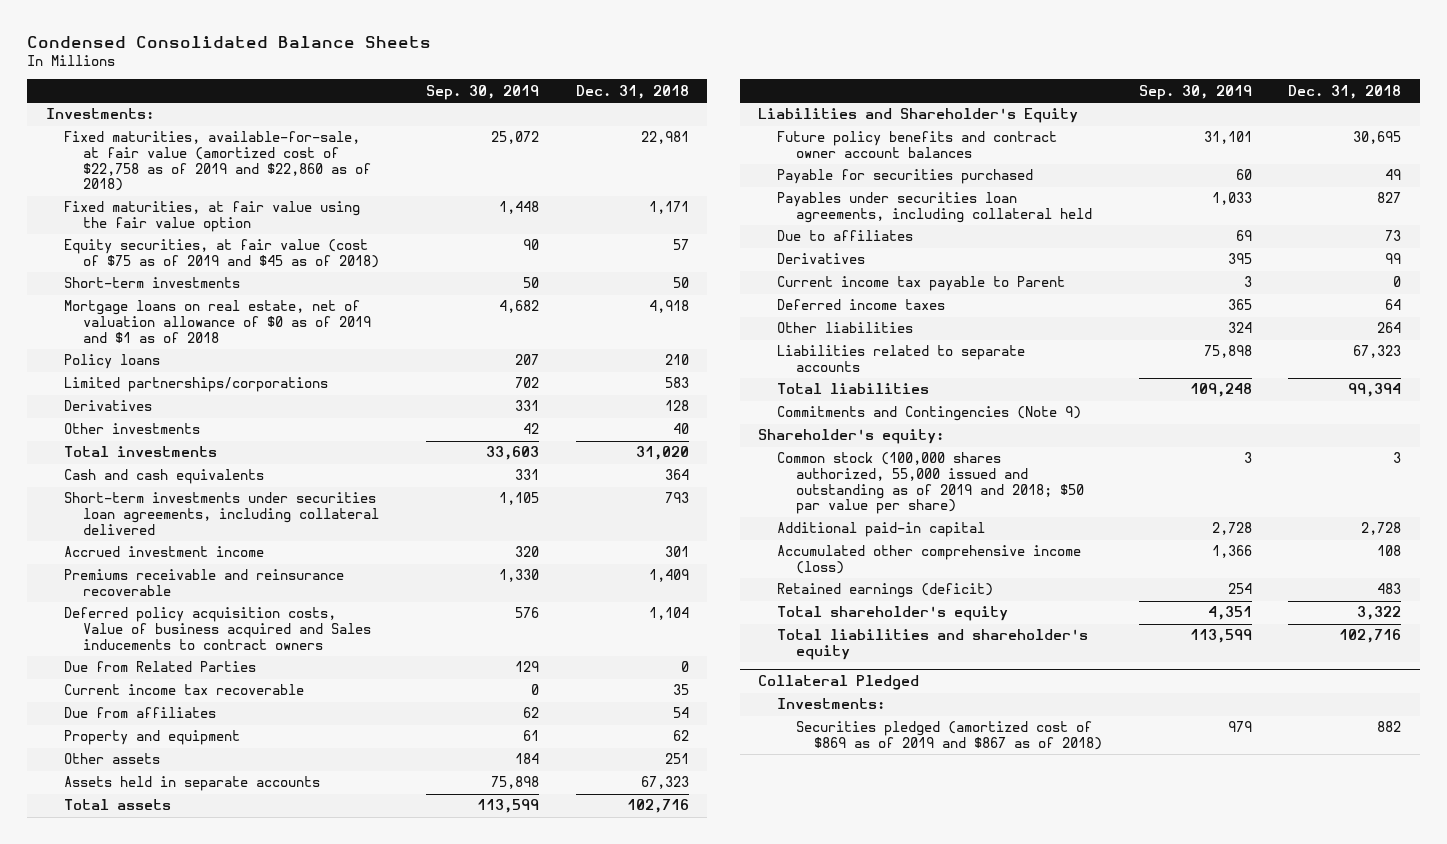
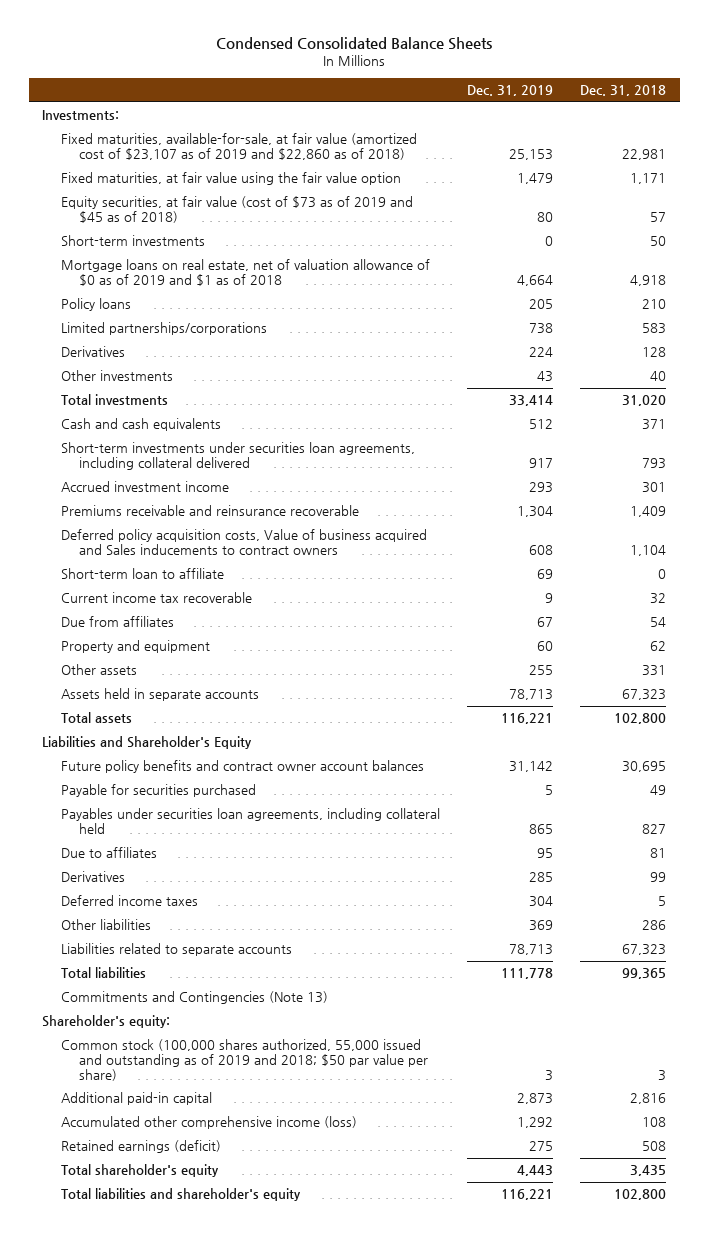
- | Sep. 30, 2019 | Dec. 31, 2018
+ | Dec. 31, 2019 | Dec. 31, 2018
- Fixed maturities, available-for-sale, at fair value (amortized cost of $22,758 as of 2019 and $22,860 as of 2018) | 25,072 | 22,981
+ Fixed maturities, available-for-sale, at fair value (amortized cost of $23,107 as of 2019 and $22,860 as of 2018) | 25,153 | 22,981
- Equity securities, at fair value (cost of $75 as of 2019 and $45 as of 2018) | 90 | 57
+ Equity securities, at fair value (cost of $73 as of 2019 and $45 as of 2018) | 80 | 57
- Cash and cash equivalents | 331 | 364
+ Cash and cash equivalents | 512 | 371
- Due from Related Parties | 129 | 0
- Current income tax recoverable | 0 | 35
+ Short-term loan to affiliate | 69 | 0
+ Current income tax recoverable | 9 | 32
- Other assets | 184 | 251
+ Other assets | 255 | 331
- Total assets | 113,599 | 102,716
+ Total assets | 116,221 | 102,800
- Due to affiliates | 69 | 73
+ Due to affiliates | 95 | 81
- Current income tax payable to Parent | 3 | 0
- Deferred income taxes | 365 | 64
- Other liabilities | 324 | 264
+ Deferred income taxes | 304 | 5
+ Other liabilities | 369 | 286
- Total liabilities | 109,248 | 99,394
- Commitments and Contingencies (Note 9)
+ Total liabilities | 111,778 | 99,365
+ Commitments and Contingencies (Note 13)
- Additional paid-in capital | 2,728 | 2,728
+ Additional paid-in capital | 2,873 | 2,816
- Retained earnings (deficit) | 254 | 483
- Total shareholder's equity | 4,351 | 3,322
- Total liabilities and shareholder's equity | 113,599 | 102,716
- Collateral Pledged
- Investments:
- Securities pledged (amortized cost of $869 as of 2019 and $867 as of 2018) | 979 | 882
+ Retained earnings (deficit) | 275 | 508
+ Total shareholder's equity | 4,443 | 3,435
+ Total liabilities and shareholder's equity | 116,221 | 102,800

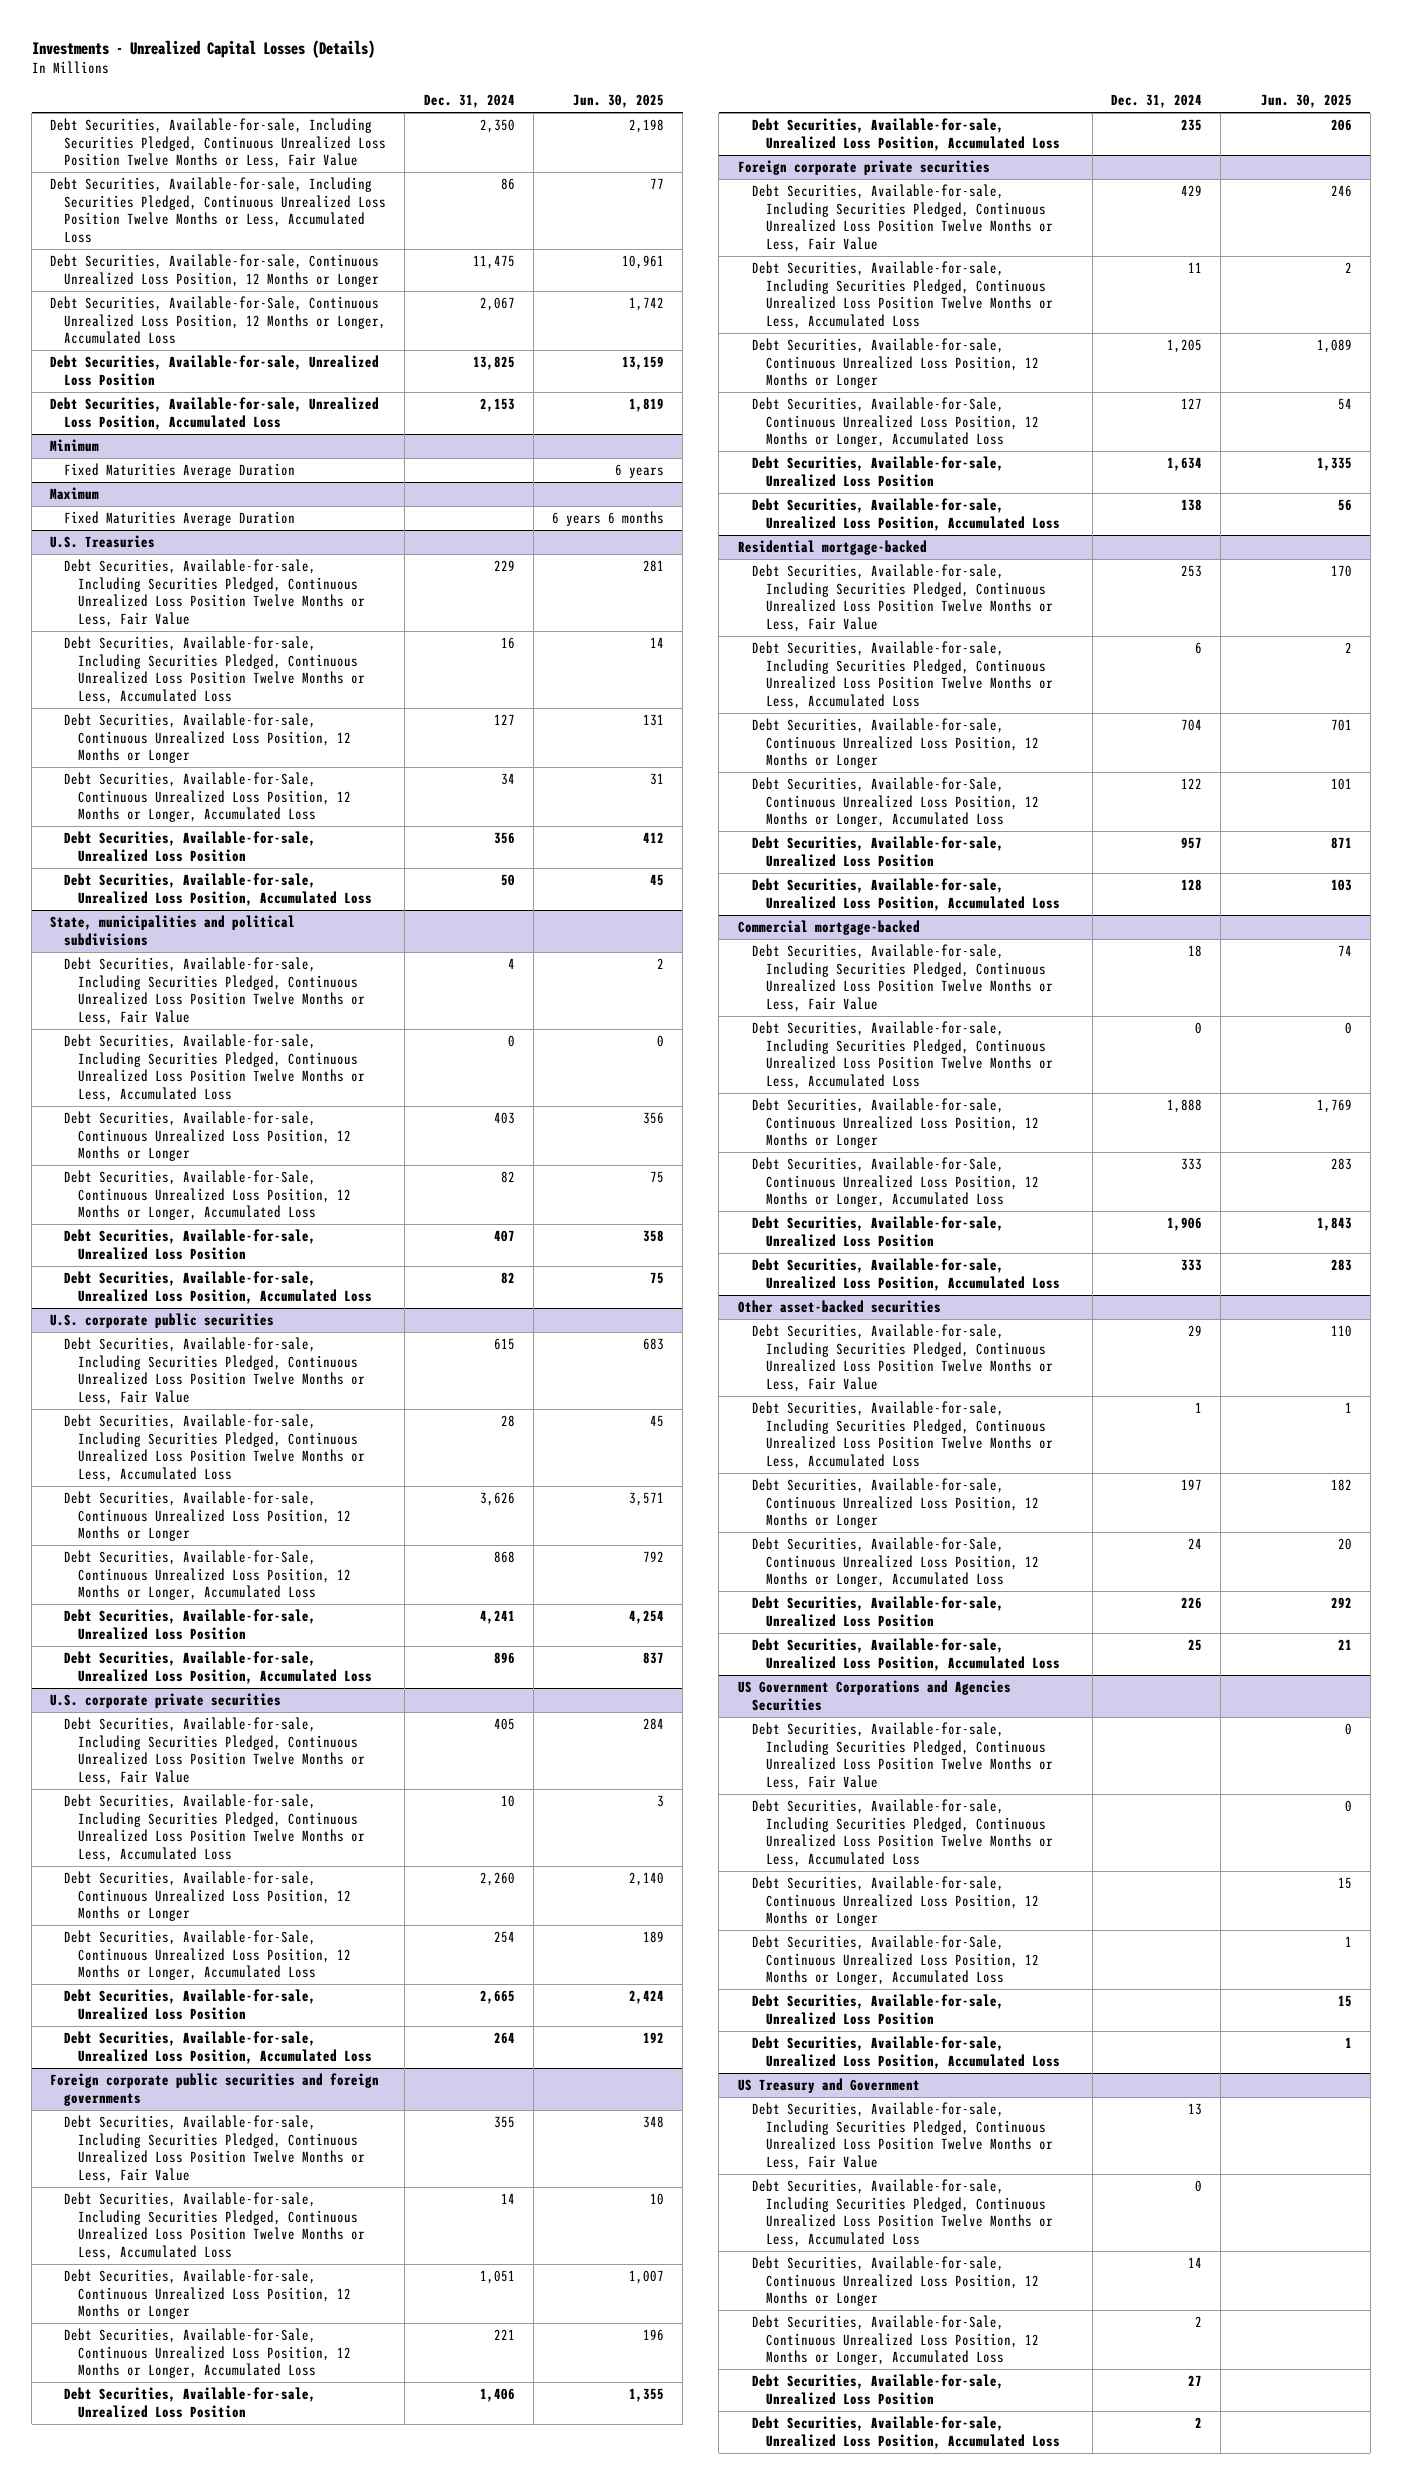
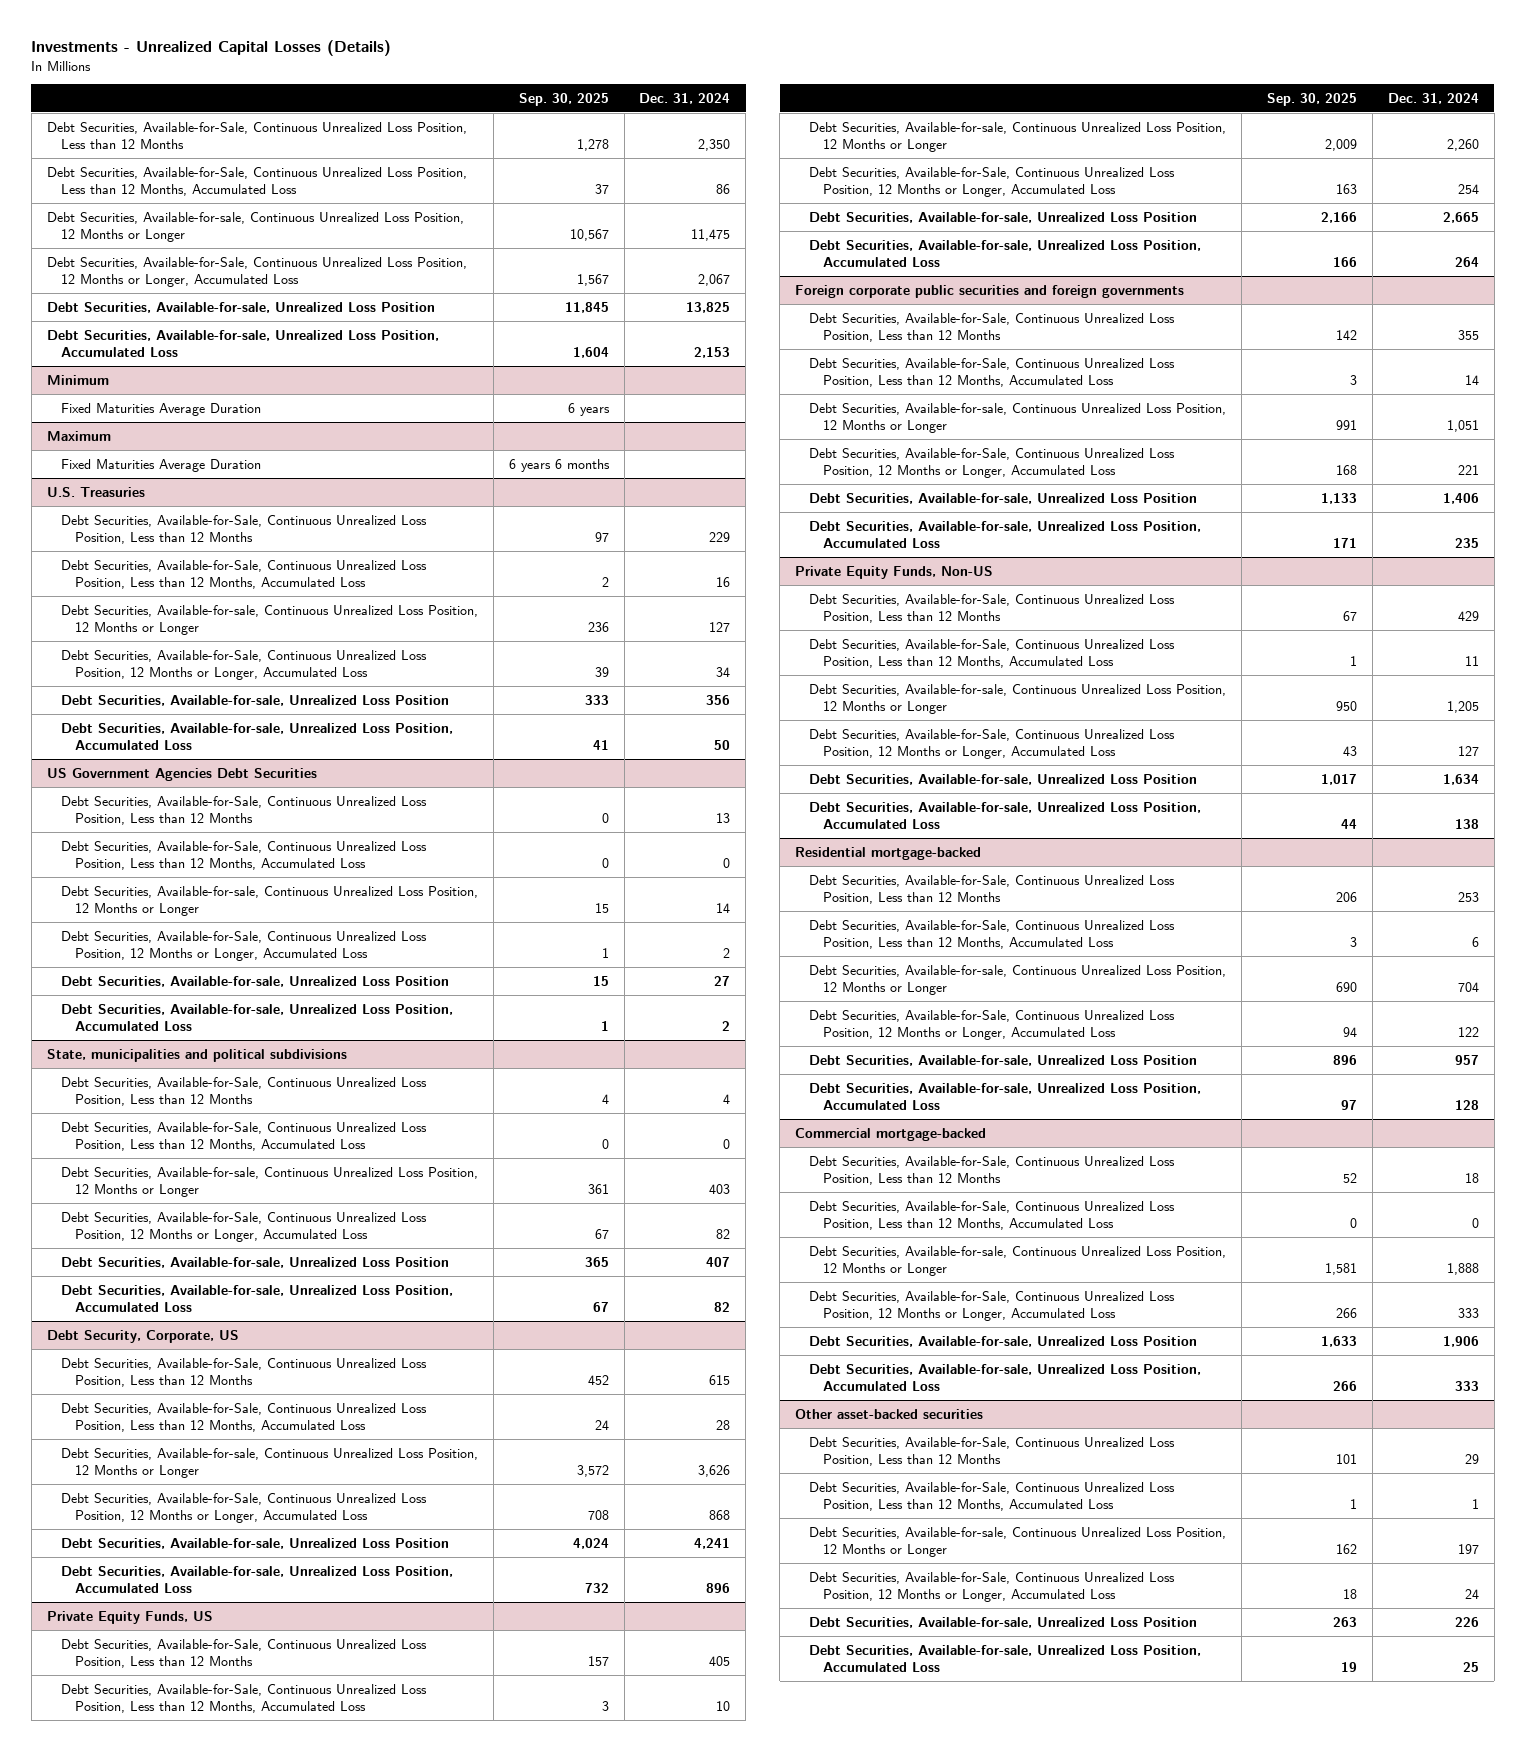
- | Dec. 31, 2024 | Jun. 30, 2025
+ | Sep. 30, 2025 | Dec. 31, 2024
- Debt Securities, Available-for-sale, Including Securities Pledged, Continuous Unrealized Loss Position Twelve Months or Less, Fair Value | 2,350 | 2,198
- Debt Securities, Available-for-sale, Including Securities Pledged, Continuous Unrealized Loss Position Twelve Months or Less, Accumulated Loss | 86 | 77
+ Debt Securities, Available-for-Sale, Continuous Unrealized Loss Position, Less than 12 Months | 1,278 | 2,350
+ Debt Securities, Available-for-Sale, Continuous Unrealized Loss Position, Less than 12 Months, Accumulated Loss | 37 | 86
@ U.S. Treasuries
- Debt Securities, Available-for-sale, Including Securities Pledged, Continuous Unrealized Loss Position Twelve Months or Less, Fair Value | 229 | 281
- Debt Securities, Available-for-sale, Including Securities Pledged, Continuous Unrealized Loss Position Twelve Months or Less, Accumulated Loss | 16 | 14
+ Debt Securities, Available-for-Sale, Continuous Unrealized Loss Position, Less than 12 Months | 97 | 229
+ Debt Securities, Available-for-Sale, Continuous Unrealized Loss Position, Less than 12 Months, Accumulated Loss | 2 | 16
+ US Government Agencies Debt Securities
+ Debt Securities, Available-for-Sale, Continuous Unrealized Loss Position, Less than 12 Months | 0 | 13
+ Debt Securities, Available-for-Sale, Continuous Unrealized Loss Position, Less than 12 Months, Accumulated Loss | 0 | 0
+ Debt Securities, Available-for-sale, Continuous Unrealized Loss Position, 12 Months or Longer | 15 | 14
+ Debt Securities, Available-for-Sale, Continuous Unrealized Loss Position, 12 Months or Longer, Accumulated Loss | 1 | 2
+ Debt Securities, Available-for-sale, Unrealized Loss Position | 15 | 27
+ Debt Securities, Available-for-sale, Unrealized Loss Position, Accumulated Loss | 1 | 2
@ State, municipalities and political subdivisions
- Debt Securities, Available-for-sale, Including Securities Pledged, Continuous Unrealized Loss Position Twelve Months or Less, Fair Value | 4 | 2
- Debt Securities, Available-for-sale, Including Securities Pledged, Continuous Unrealized Loss Position Twelve Months or Less, Accumulated Loss | 0 | 0
+ Debt Securities, Available-for-Sale, Continuous Unrealized Loss Position, Less than 12 Months | 4 | 4
+ Debt Securities, Available-for-Sale, Continuous Unrealized Loss Position, Less than 12 Months, Accumulated Loss | 0 | 0
- U.S. corporate public securities
- Debt Securities, Available-for-sale, Including Securities Pledged, Continuous Unrealized Loss Position Twelve Months or Less, Fair Value | 615 | 683
- Debt Securities, Available-for-sale, Including Securities Pledged, Continuous Unrealized Loss Position Twelve Months or Less, Accumulated Loss | 28 | 45
+ Debt Security, Corporate, US
+ Debt Securities, Available-for-Sale, Continuous Unrealized Loss Position, Less than 12 Months | 452 | 615
+ Debt Securities, Available-for-Sale, Continuous Unrealized Loss Position, Less than 12 Months, Accumulated Loss | 24 | 28
- U.S. corporate private securities
- Debt Securities, Available-for-sale, Including Securities Pledged, Continuous Unrealized Loss Position Twelve Months or Less, Fair Value | 405 | 284
- Debt Securities, Available-for-sale, Including Securities Pledged, Continuous Unrealized Loss Position Twelve Months or Less, Accumulated Loss | 10 | 3
+ Private Equity Funds, US
+ Debt Securities, Available-for-Sale, Continuous Unrealized Loss Position, Less than 12 Months | 157 | 405
+ Debt Securities, Available-for-Sale, Continuous Unrealized Loss Position, Less than 12 Months, Accumulated Loss | 3 | 10
@ Foreign corporate public securities and foreign governments
- Debt Securities, Available-for-sale, Including Securities Pledged, Continuous Unrealized Loss Position Twelve Months or Less, Fair Value | 355 | 348
- Debt Securities, Available-for-sale, Including Securities Pledged, Continuous Unrealized Loss Position Twelve Months or Less, Accumulated Loss | 14 | 10
+ Debt Securities, Available-for-Sale, Continuous Unrealized Loss Position, Less than 12 Months | 142 | 355
+ Debt Securities, Available-for-Sale, Continuous Unrealized Loss Position, Less than 12 Months, Accumulated Loss | 3 | 14
- Foreign corporate private securities
- Debt Securities, Available-for-sale, Including Securities Pledged, Continuous Unrealized Loss Position Twelve Months or Less, Fair Value | 429 | 246
- Debt Securities, Available-for-sale, Including Securities Pledged, Continuous Unrealized Loss Position Twelve Months or Less, Accumulated Loss | 11 | 2
+ Private Equity Funds, Non-US
+ Debt Securities, Available-for-Sale, Continuous Unrealized Loss Position, Less than 12 Months | 67 | 429
+ Debt Securities, Available-for-Sale, Continuous Unrealized Loss Position, Less than 12 Months, Accumulated Loss | 1 | 11
@ Residential mortgage-backed
- Debt Securities, Available-for-sale, Including Securities Pledged, Continuous Unrealized Loss Position Twelve Months or Less, Fair Value | 253 | 170
- Debt Securities, Available-for-sale, Including Securities Pledged, Continuous Unrealized Loss Position Twelve Months or Less, Accumulated Loss | 6 | 2
+ Debt Securities, Available-for-Sale, Continuous Unrealized Loss Position, Less than 12 Months | 206 | 253
+ Debt Securities, Available-for-Sale, Continuous Unrealized Loss Position, Less than 12 Months, Accumulated Loss | 3 | 6
@ Commercial mortgage-backed
- Debt Securities, Available-for-sale, Including Securities Pledged, Continuous Unrealized Loss Position Twelve Months or Less, Fair Value | 18 | 74
- Debt Securities, Available-for-sale, Including Securities Pledged, Continuous Unrealized Loss Position Twelve Months or Less, Accumulated Loss | 0 | 0
+ Debt Securities, Available-for-Sale, Continuous Unrealized Loss Position, Less than 12 Months | 52 | 18
+ Debt Securities, Available-for-Sale, Continuous Unrealized Loss Position, Less than 12 Months, Accumulated Loss | 0 | 0
@ Other asset-backed securities
- Debt Securities, Available-for-sale, Including Securities Pledged, Continuous Unrealized Loss Position Twelve Months or Less, Fair Value | 29 | 110
- Debt Securities, Available-for-sale, Including Securities Pledged, Continuous Unrealized Loss Position Twelve Months or Less, Accumulated Loss | 1 | 1
+ Debt Securities, Available-for-Sale, Continuous Unrealized Loss Position, Less than 12 Months | 101 | 29
+ Debt Securities, Available-for-Sale, Continuous Unrealized Loss Position, Less than 12 Months, Accumulated Loss | 1 | 1
- US Government Corporations and Agencies Securities
- Debt Securities, Available-for-sale, Including Securities Pledged, Continuous Unrealized Loss Position Twelve Months or Less, Fair Value | | 0
- Debt Securities, Available-for-sale, Including Securities Pledged, Continuous Unrealized Loss Position Twelve Months or Less, Accumulated Loss | | 0
- Debt Securities, Available-for-sale, Continuous Unrealized Loss Position, 12 Months or Longer | | 15
- Debt Securities, Available-for-Sale, Continuous Unrealized Loss Position, 12 Months or Longer, Accumulated Loss | | 1
- Debt Securities, Available-for-sale, Unrealized Loss Position | | 15
- Debt Securities, Available-for-sale, Unrealized Loss Position, Accumulated Loss | | 1
- US Treasury and Government
- Debt Securities, Available-for-sale, Including Securities Pledged, Continuous Unrealized Loss Position Twelve Months or Less, Fair Value | 13 |
- Debt Securities, Available-for-sale, Including Securities Pledged, Continuous Unrealized Loss Position Twelve Months or Less, Accumulated Loss | 0 |
- Debt Securities, Available-for-sale, Continuous Unrealized Loss Position, 12 Months or Longer | 14 |
- Debt Securities, Available-for-Sale, Continuous Unrealized Loss Position, 12 Months or Longer, Accumulated Loss | 2 |
- Debt Securities, Available-for-sale, Unrealized Loss Position | 27 |
- Debt Securities, Available-for-sale, Unrealized Loss Position, Accumulated Loss | 2 |

